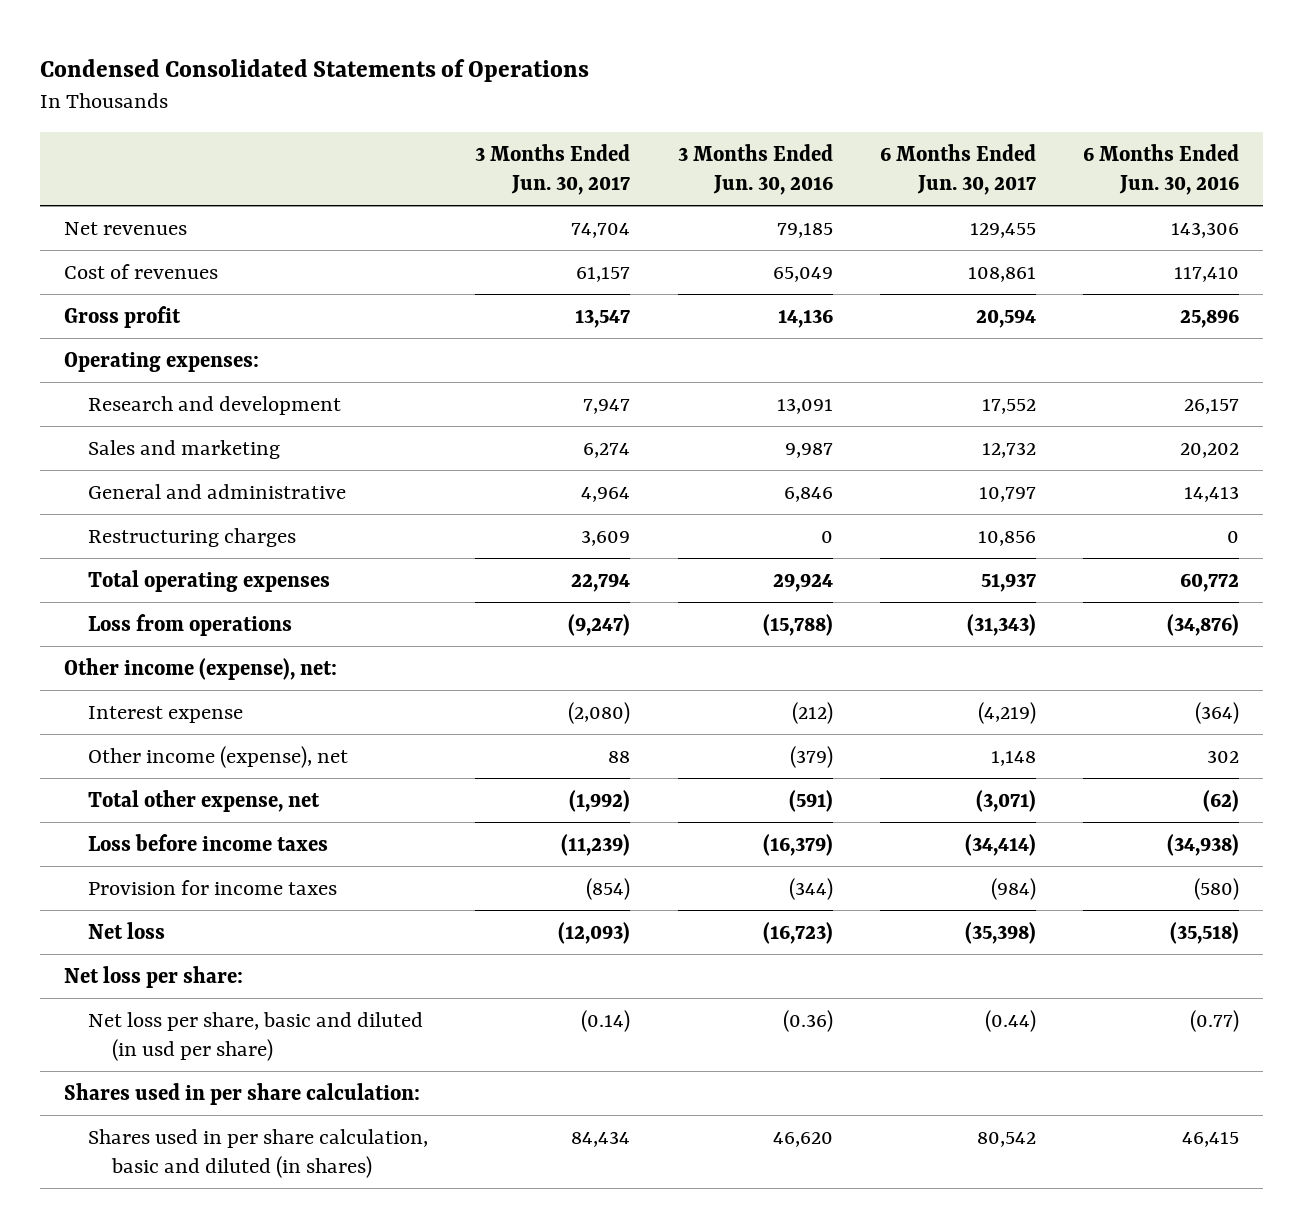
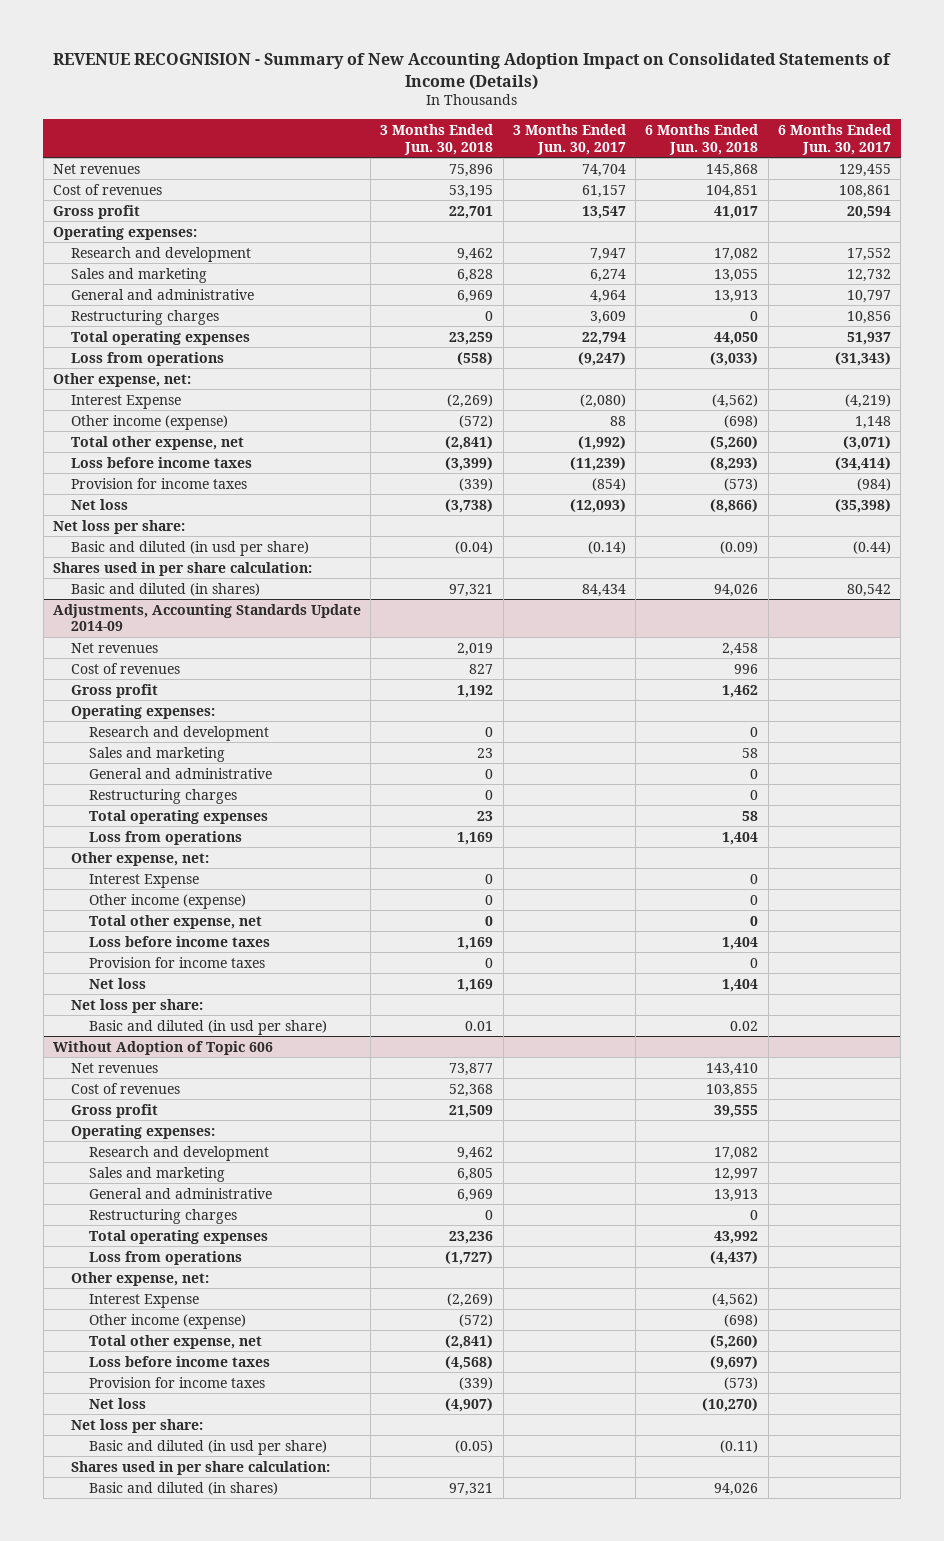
- Condensed Consolidated Statements of Operations
+ REVENUE RECOGNISION - Summary of New Accounting Adoption Impact on Consolidated Statements of Income (Details)
- | 3 Months Ended Jun. 30, 2017 | 3 Months Ended Jun. 30, 2016 | 6 Months Ended Jun. 30, 2017 | 6 Months Ended Jun. 30, 2016
+ | 3 Months Ended Jun. 30, 2018 | 3 Months Ended Jun. 30, 2017 | 6 Months Ended Jun. 30, 2018 | 6 Months Ended Jun. 30, 2017
- Other income (expense), net:
- Interest expense | (2,080) | (212) | (4,219) | (364)
- Other income (expense), net | 88 | (379) | 1,148 | 302
+ Other expense, net:
+ Interest Expense | (2,269) | (2,080) | (4,562) | (4,219)
+ Other income (expense) | (572) | 88 | (698) | 1,148
- Net loss per share, basic and diluted (in usd per share) | (0.14) | (0.36) | (0.44) | (0.77)
+ Basic and diluted (in usd per share) | (0.04) | (0.14) | (0.09) | (0.44)
- Shares used in per share calculation, basic and diluted (in shares) | 84,434 | 46,620 | 80,542 | 46,415
+ Basic and diluted (in shares) | 97,321 | 84,434 | 94,026 | 80,542
+ Adjustments, Accounting Standards Update 2014-09
+ Net revenues | 2,019 | | 2,458 |
+ Cost of revenues | 827 | | 996 |
+ Gross profit | 1,192 | | 1,462 |
+ Operating expenses:
+ Research and development | 0 | | 0 |
+ Sales and marketing | 23 | | 58 |
+ General and administrative | 0 | | 0 |
+ Restructuring charges | 0 | | 0 |
+ Total operating expenses | 23 | | 58 |
+ Loss from operations | 1,169 | | 1,404 |
+ Other expense, net:
+ Interest Expense | 0 | | 0 |
+ Other income (expense) | 0 | | 0 |
+ Total other expense, net | 0 | | 0 |
+ Loss before income taxes | 1,169 | | 1,404 |
+ Provision for income taxes | 0 | | 0 |
+ Net loss | 1,169 | | 1,404 |
+ Net loss per share:
+ Basic and diluted (in usd per share) | 0.01 | | 0.02 |
+ Without Adoption of Topic 606
+ Net revenues | 73,877 | | 143,410 |
+ Cost of revenues | 52,368 | | 103,855 |
+ Gross profit | 21,509 | | 39,555 |
+ Operating expenses:
+ Research and development | 9,462 | | 17,082 |
+ Sales and marketing | 6,805 | | 12,997 |
+ General and administrative | 6,969 | | 13,913 |
+ Restructuring charges | 0 | | 0 |
+ Total operating expenses | 23,236 | | 43,992 |
+ Loss from operations | (1,727) | | (4,437) |
+ Other expense, net:
+ Interest Expense | (2,269) | | (4,562) |
+ Other income (expense) | (572) | | (698) |
+ Total other expense, net | (2,841) | | (5,260) |
+ Loss before income taxes | (4,568) | | (9,697) |
+ Provision for income taxes | (339) | | (573) |
+ Net loss | (4,907) | | (10,270) |
+ Net loss per share:
+ Basic and diluted (in usd per share) | (0.05) | | (0.11) |
+ Shares used in per share calculation:
+ Basic and diluted (in shares) | 97,321 | | 94,026 |

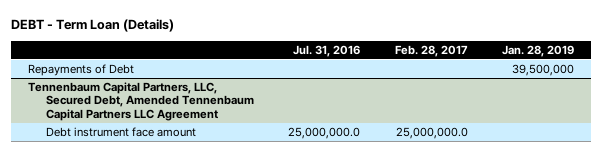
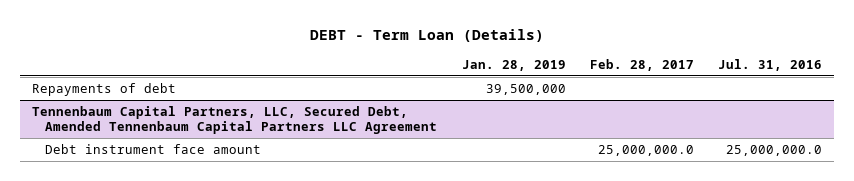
- | Jul. 31, 2016 | Feb. 28, 2017 | Jan. 28, 2019
+ | Jan. 28, 2019 | Feb. 28, 2017 | Jul. 31, 2016
- Repayments of Debt | | | 39,500,000
+ Repayments of debt | 39,500,000 | |

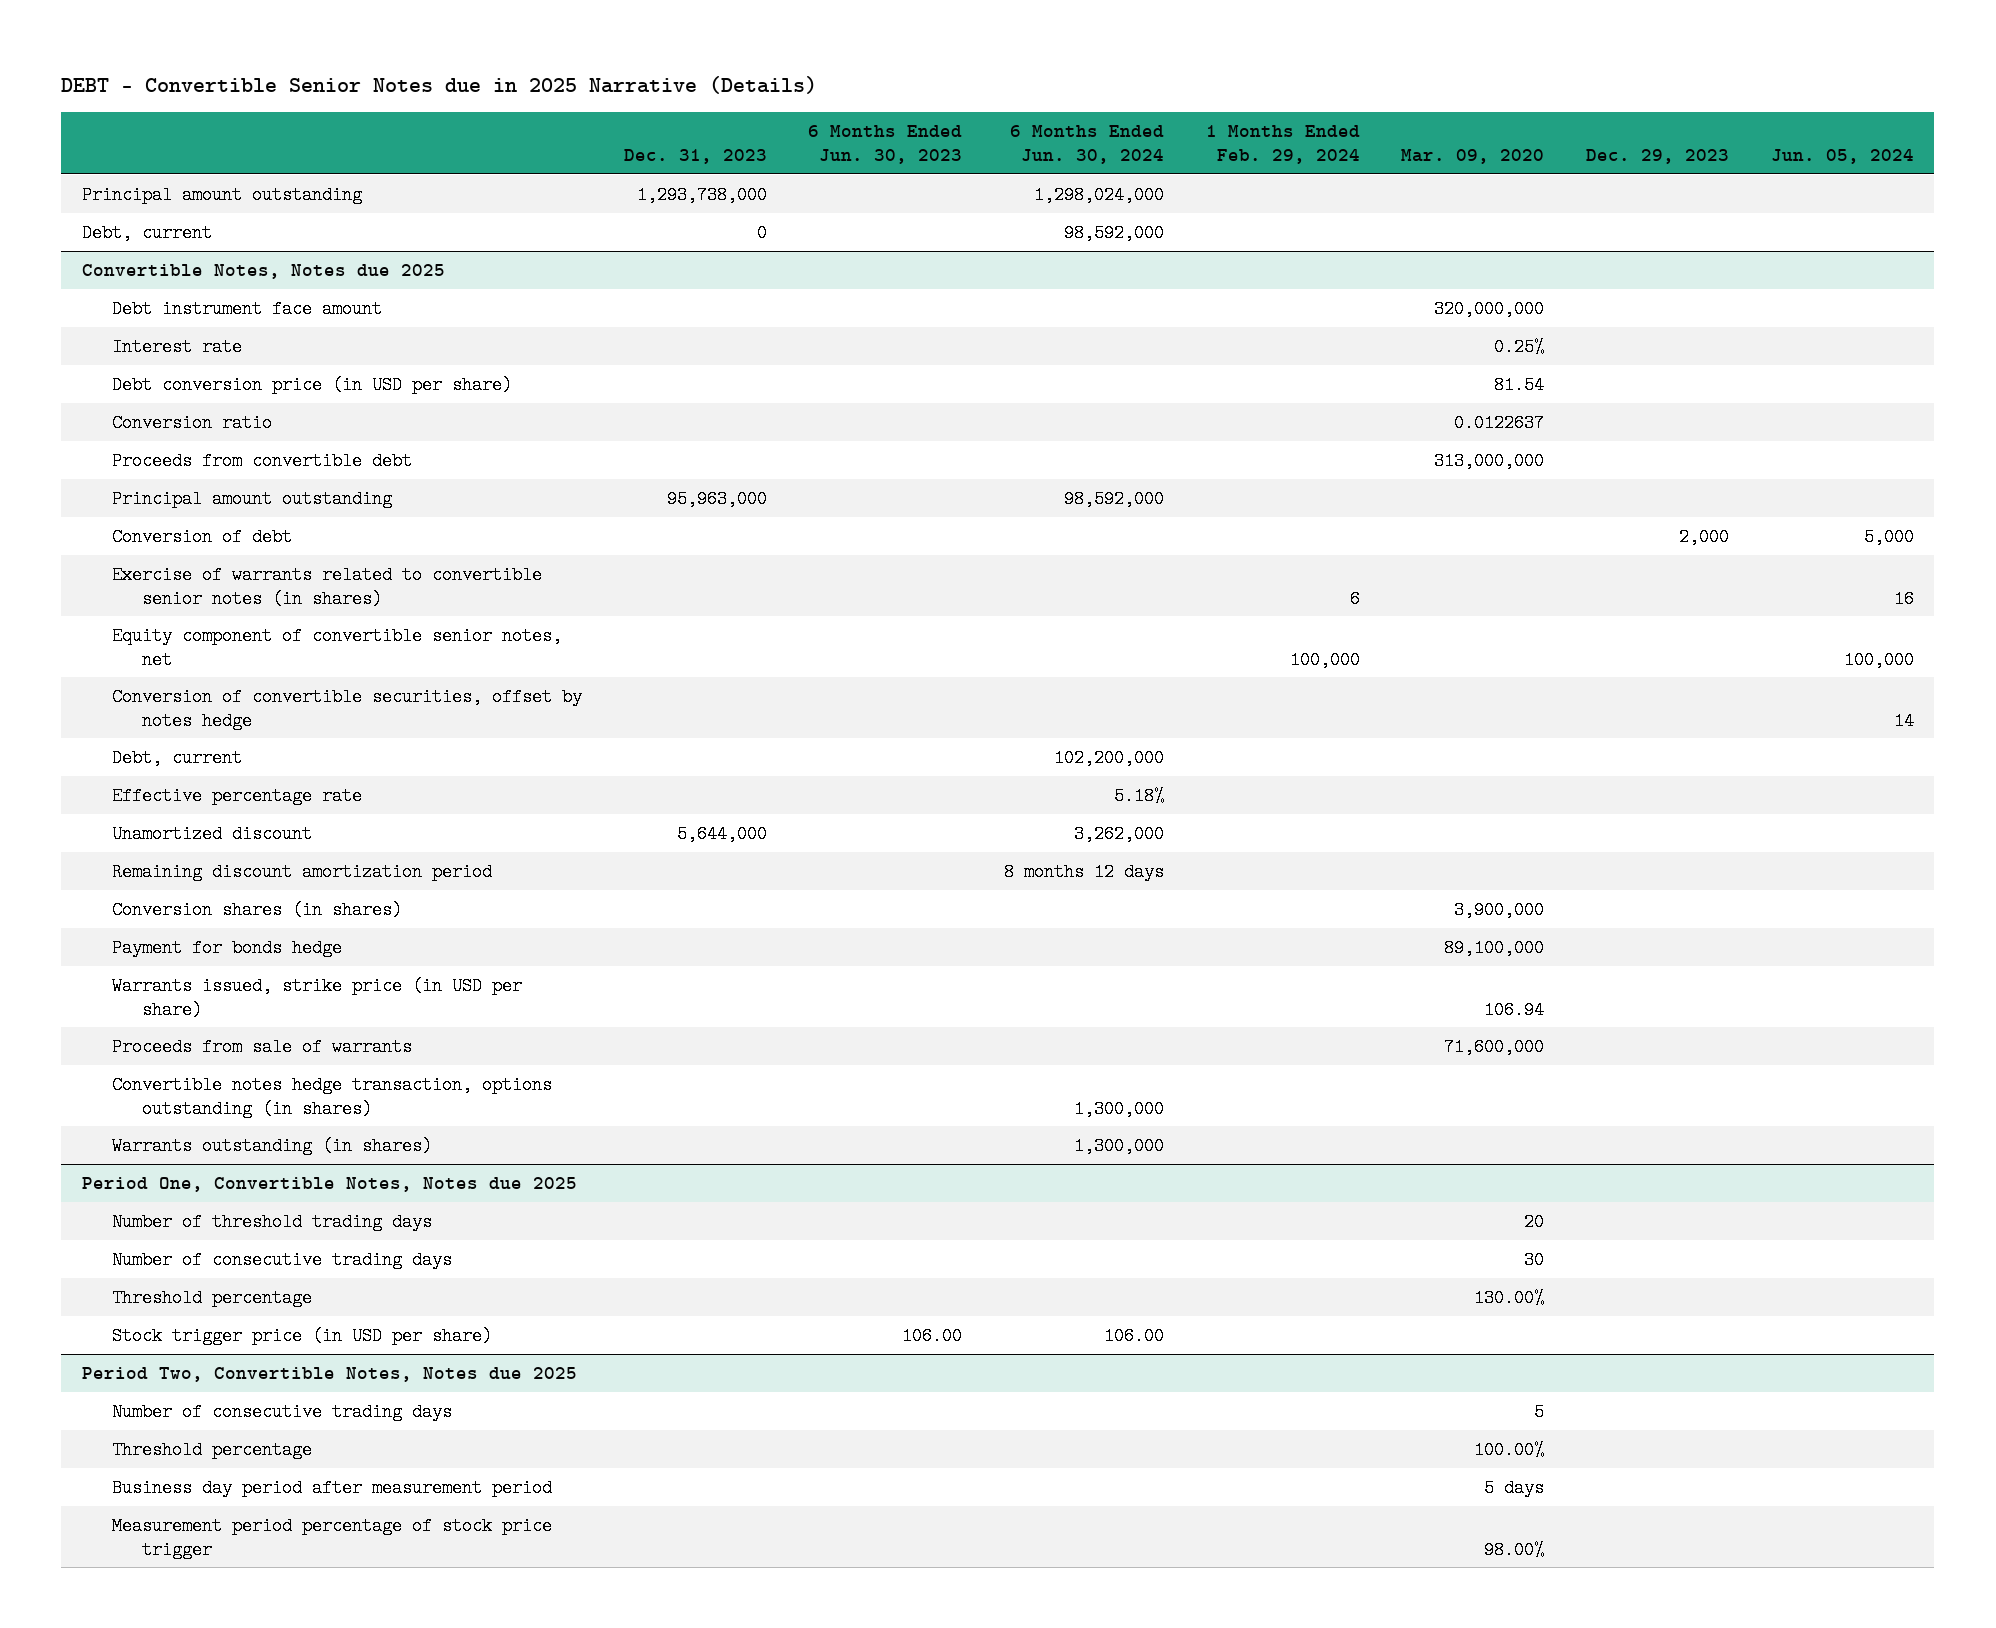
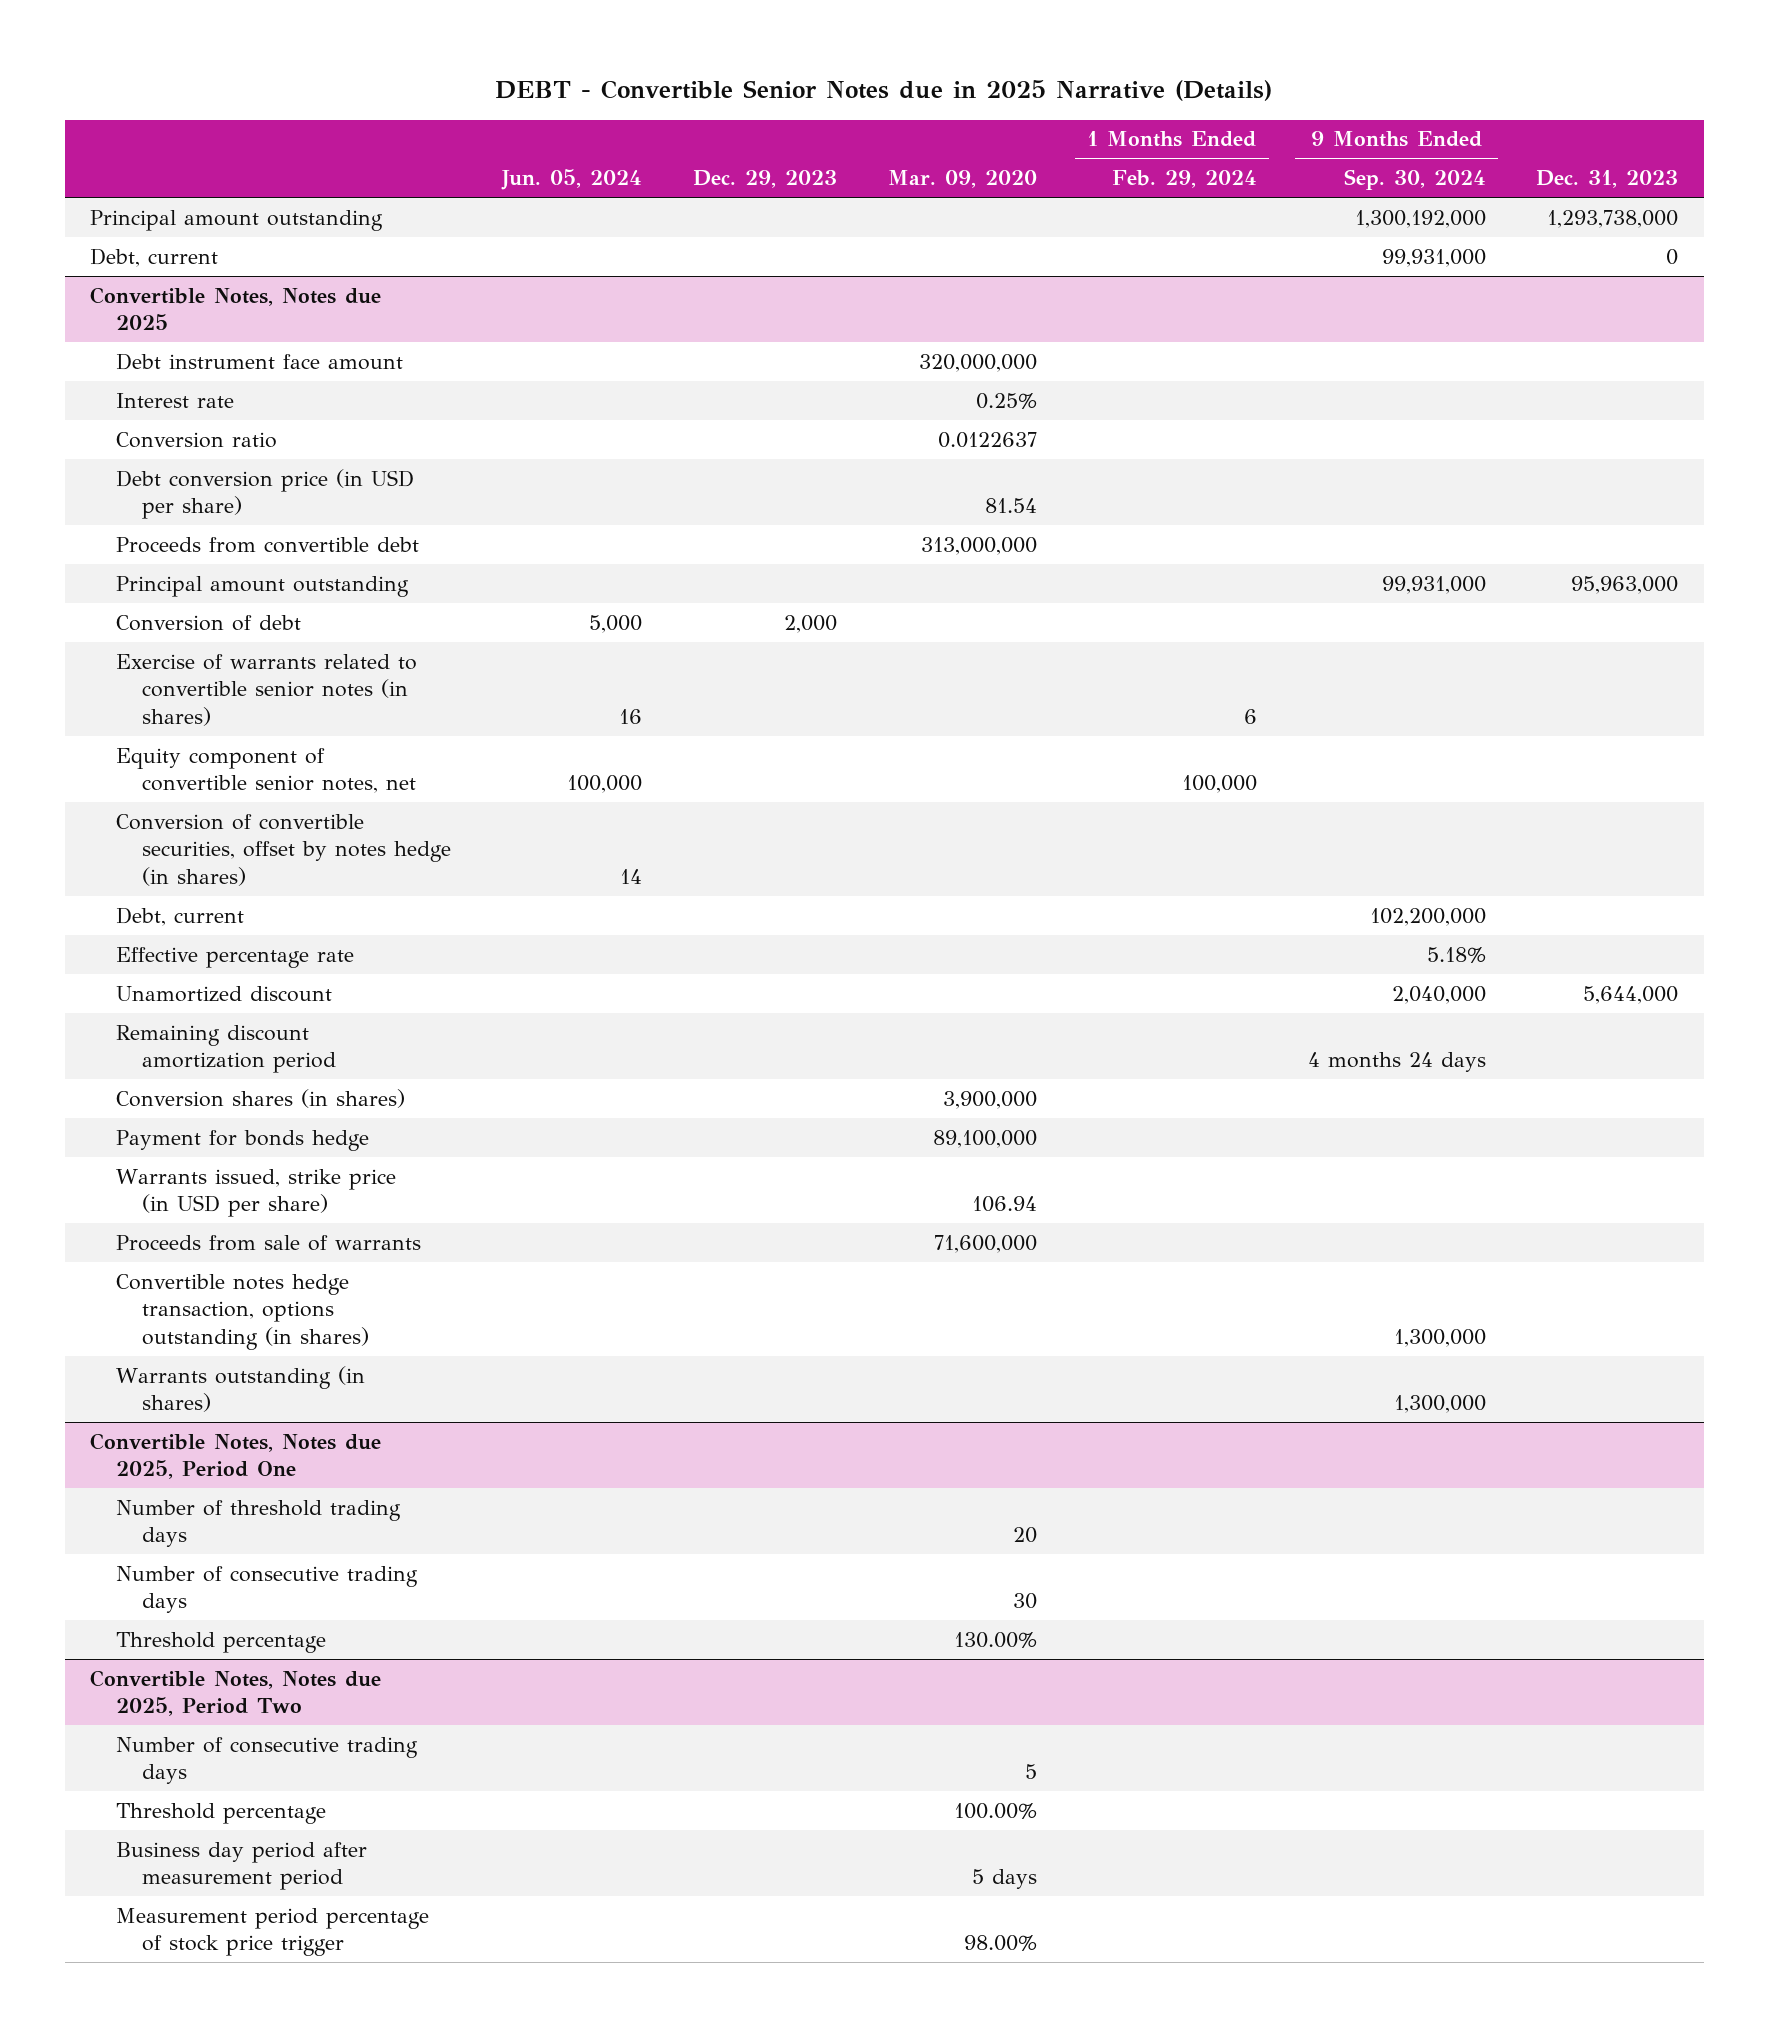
- | Dec. 31, 2023 | 6 Months Ended Jun. 30, 2023 | 6 Months Ended Jun. 30, 2024 | 1 Months Ended Feb. 29, 2024 | Mar. 09, 2020 | Dec. 29, 2023 | Jun. 05, 2024
+ | Jun. 05, 2024 | Dec. 29, 2023 | Mar. 09, 2020 | 1 Months Ended Feb. 29, 2024 | 9 Months Ended Sep. 30, 2024 | Dec. 31, 2023
@ Convertible Notes, Notes due 2025
moved down: Debt conversion price (in USD per share) | | | 81.54 | | |
- Conversion of convertible securities, offset by notes hedge | | | | | | | 14
+ Conversion of convertible securities, offset by notes hedge (in shares) | 14 | | | | |
- Period One, Convertible Notes, Notes due 2025
+ Convertible Notes, Notes due 2025, Period One
- Stock trigger price (in USD per share) | | 106.00 | 106.00 | | | |
- Period Two, Convertible Notes, Notes due 2025
+ Convertible Notes, Notes due 2025, Period Two

